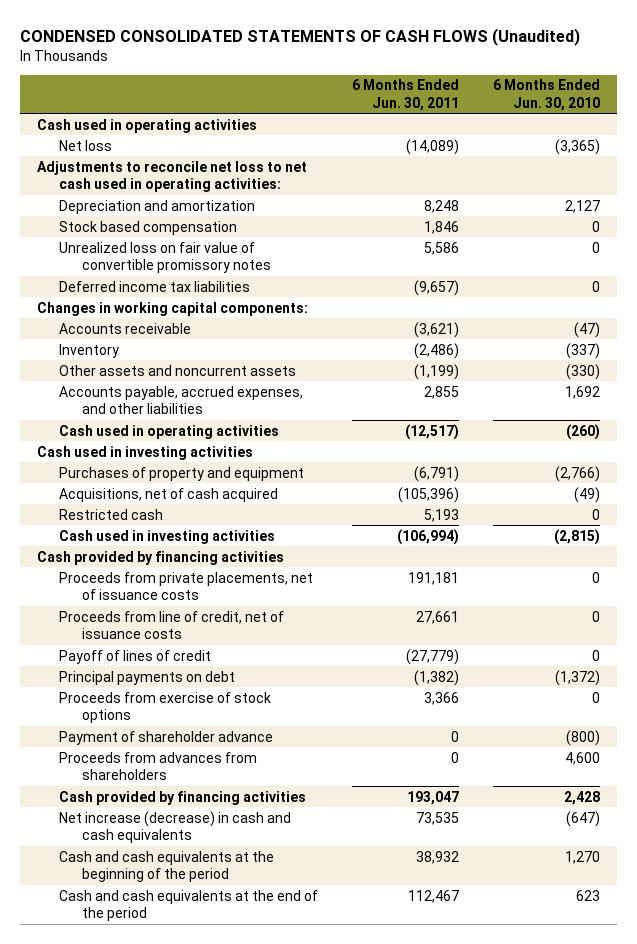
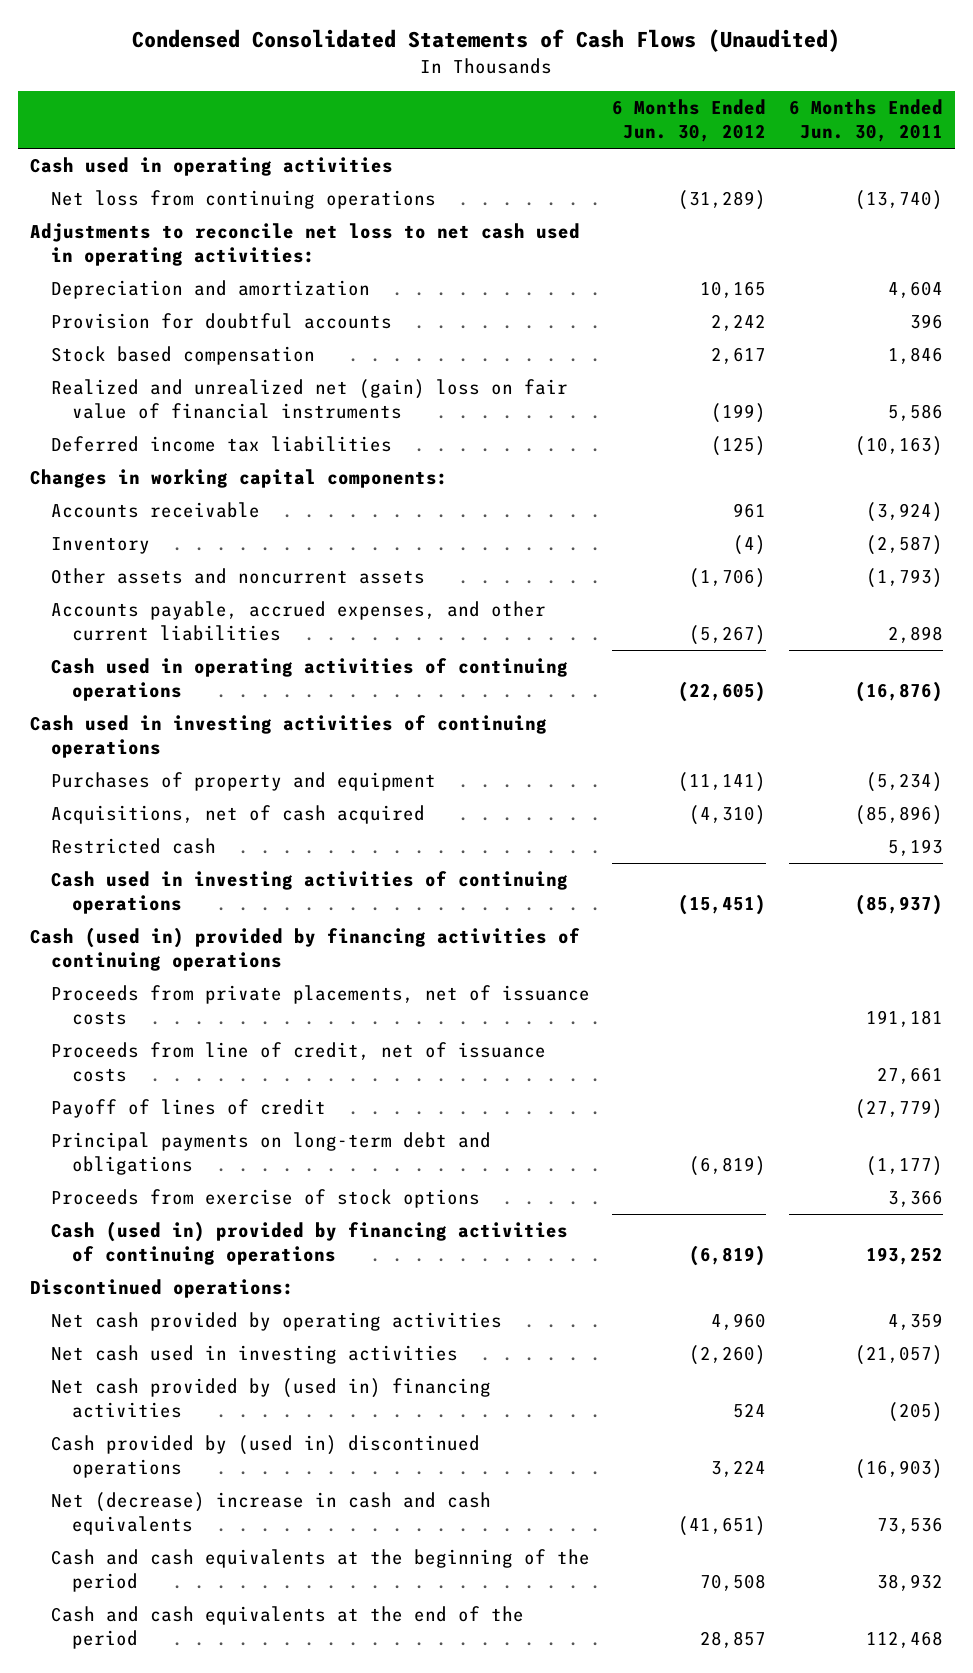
- CONDENSED CONSOLIDATED STATEMENTS OF CASH FLOWS (Unaudited)
+ Condensed Consolidated Statements of Cash Flows (Unaudited)
- | 6 Months Ended Jun. 30, 2011 | 6 Months Ended Jun. 30, 2010
+ | 6 Months Ended Jun. 30, 2012 | 6 Months Ended Jun. 30, 2011
- Net loss | (14,089) | (3,365)
+ Net loss from continuing operations | (31,289) | (13,740)
- Depreciation and amortization | 8,248 | 2,127
+ Depreciation and amortization | 10,165 | 4,604
+ Provision for doubtful accounts | 2,242 | 396
- Unrealized loss on fair value of convertible promissory notes | 5,586 | 0
- Deferred income tax liabilities | (9,657) | 0
+ Realized and unrealized net (gain) loss on fair value of financial instruments | (199) | 5,586
+ Deferred income tax liabilities | (125) | (10,163)
- Accounts receivable | (3,621) | (47)
- Inventory | (2,486) | (337)
- Other assets and noncurrent assets | (1,199) | (330)
- Accounts payable, accrued expenses, and other liabilities | 2,855 | 1,692
- Cash used in operating activities | (12,517) | (260)
- Cash used in investing activities
- Purchases of property and equipment | (6,791) | (2,766)
- Acquisitions, net of cash acquired | (105,396) | (49)
+ Accounts receivable | 961 | (3,924)
+ Inventory | (4) | (2,587)
+ Other assets and noncurrent assets | (1,706) | (1,793)
+ Accounts payable, accrued expenses, and other current liabilities | (5,267) | 2,898
+ Cash used in operating activities of continuing operations | (22,605) | (16,876)
+ Cash used in investing activities of continuing operations
+ Purchases of property and equipment | (11,141) | (5,234)
+ Acquisitions, net of cash acquired | (4,310) | (85,896)
- Cash used in investing activities | (106,994) | (2,815)
- Cash provided by financing activities
+ Cash used in investing activities of continuing operations | (15,451) | (85,937)
+ Cash (used in) provided by financing activities of continuing operations
- Principal payments on debt | (1,382) | (1,372)
+ Principal payments on long-term debt and obligations | (6,819) | (1,177)
- Payment of shareholder advance | 0 | (800)
- Proceeds from advances from shareholders | 0 | 4,600
- Cash provided by financing activities | 193,047 | 2,428
- Net increase (decrease) in cash and cash equivalents | 73,535 | (647)
+ Cash (used in) provided by financing activities of continuing operations | (6,819) | 193,252
+ Discontinued operations:
+ Net cash provided by operating activities | 4,960 | 4,359
+ Net cash used in investing activities | (2,260) | (21,057)
+ Net cash provided by (used in) financing activities | 524 | (205)
+ Cash provided by (used in) discontinued operations | 3,224 | (16,903)
+ Net (decrease) increase in cash and cash equivalents | (41,651) | 73,536
- Cash and cash equivalents at the end of the period | 112,467 | 623
+ Cash and cash equivalents at the end of the period | 28,857 | 112,468

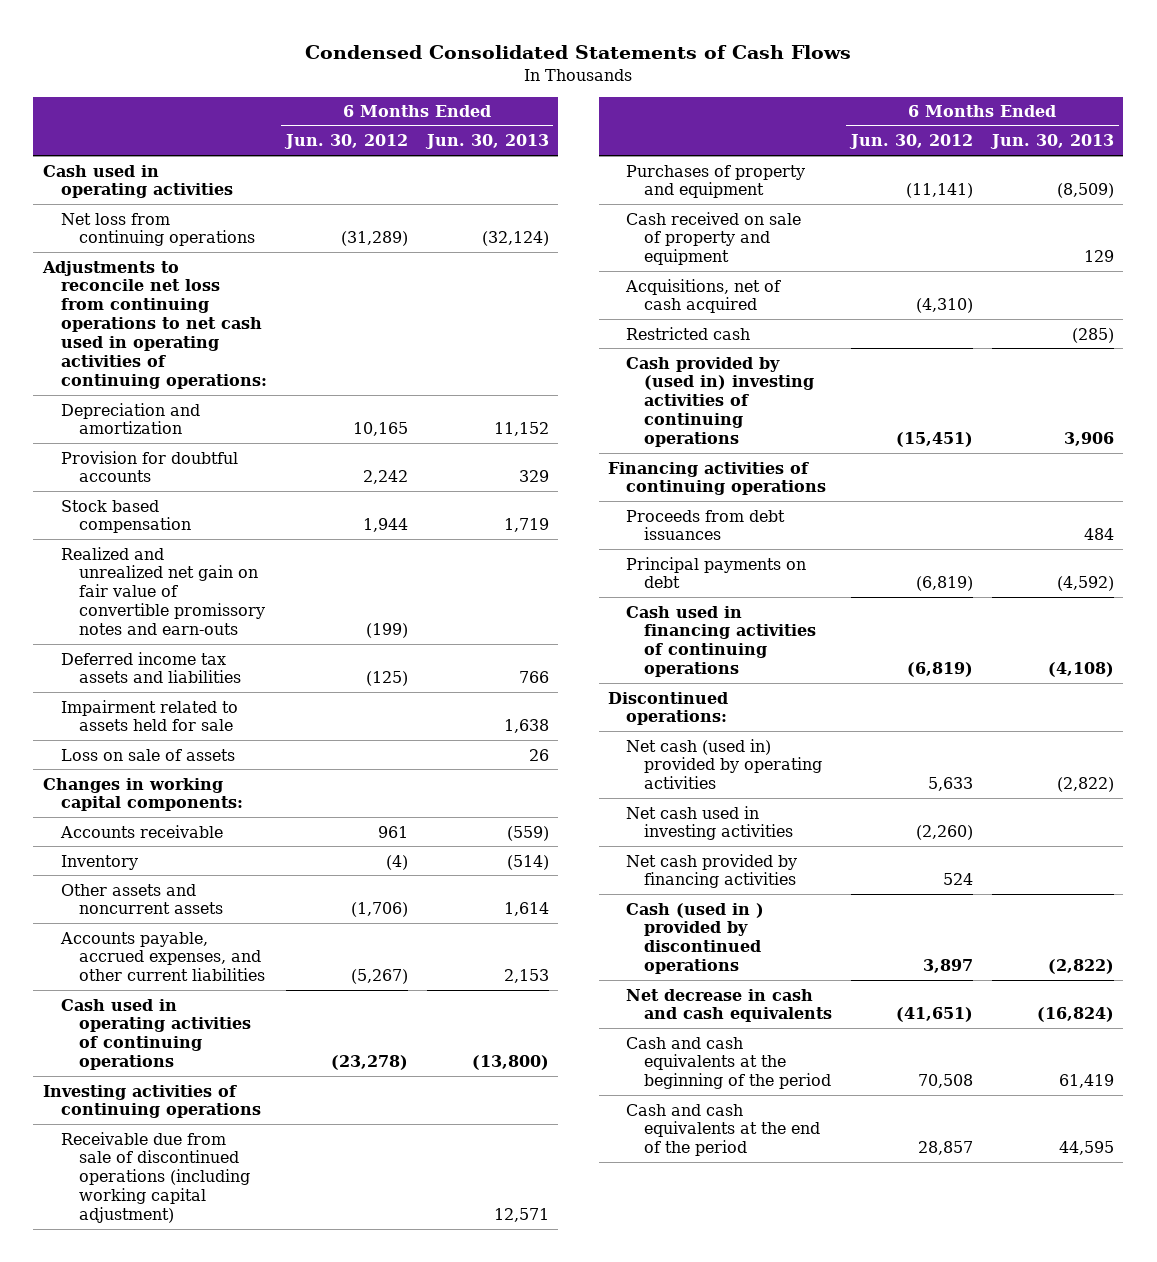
- Condensed Consolidated Statements of Cash Flows (Unaudited)
+ Condensed Consolidated Statements of Cash Flows
- | 6 Months Ended Jun. 30, 2012 | 6 Months Ended Jun. 30, 2011
+ | 6 Months Ended Jun. 30, 2012 | 6 Months Ended Jun. 30, 2013
- Adjustments to reconcile net loss to net cash used in operating activities:
+ Adjustments to reconcile net loss from continuing operations to net cash used in operating activities of continuing operations:
- Stock based compensation | 2,617 | 1,846
- Realized and unrealized net (gain) loss on fair value of financial instruments | (199) | 5,586
- Deferred income tax liabilities | (125) | (10,163)
+ Stock based compensation | 1,944 | 1,719
+ Realized and unrealized net gain on fair value of convertible promissory notes and earn-outs | (199) |
+ Deferred income tax assets and liabilities | (125) | 766
+ Impairment related to assets held for sale | | 1,638
+ Loss on sale of assets | | 26
- Cash used in operating activities of continuing operations | (22,605) | (16,876)
- Cash used in investing activities of continuing operations
+ Cash used in operating activities of continuing operations | (23,278) | (13,800)
+ Investing activities of continuing operations
+ Receivable due from sale of discontinued operations (including working capital adjustment) | | 12,571
+ Cash received on sale of property and equipment | | 129
- Cash used in investing activities of continuing operations | (15,451) | (85,937)
- Cash (used in) provided by financing activities of continuing operations
- Proceeds from private placements, net of issuance costs | | 191,181
- Proceeds from line of credit, net of issuance costs | | 27,661
- Payoff of lines of credit | | (27,779)
- Principal payments on long-term debt and obligations | (6,819) | (1,177)
- Proceeds from exercise of stock options | | 3,366
- Cash (used in) provided by financing activities of continuing operations | (6,819) | 193,252
+ Cash provided by (used in) investing activities of continuing operations | (15,451) | 3,906
+ Financing activities of continuing operations
+ Proceeds from debt issuances | | 484
+ Principal payments on debt | (6,819) | (4,592)
+ Cash used in financing activities of continuing operations | (6,819) | (4,108)
- Net cash provided by operating activities | 4,960 | 4,359
+ Net cash (used in) provided by operating activities | 5,633 | (2,822)
- Net cash provided by (used in) financing activities | 524 | (205)
- Cash provided by (used in) discontinued operations | 3,224 | (16,903)
- Net (decrease) increase in cash and cash equivalents | (41,651) | 73,536
+ Net cash provided by financing activities | 524 |
+ Cash (used in ) provided by discontinued operations | 3,897 | (2,822)
+ Net decrease in cash and cash equivalents | (41,651) | (16,824)

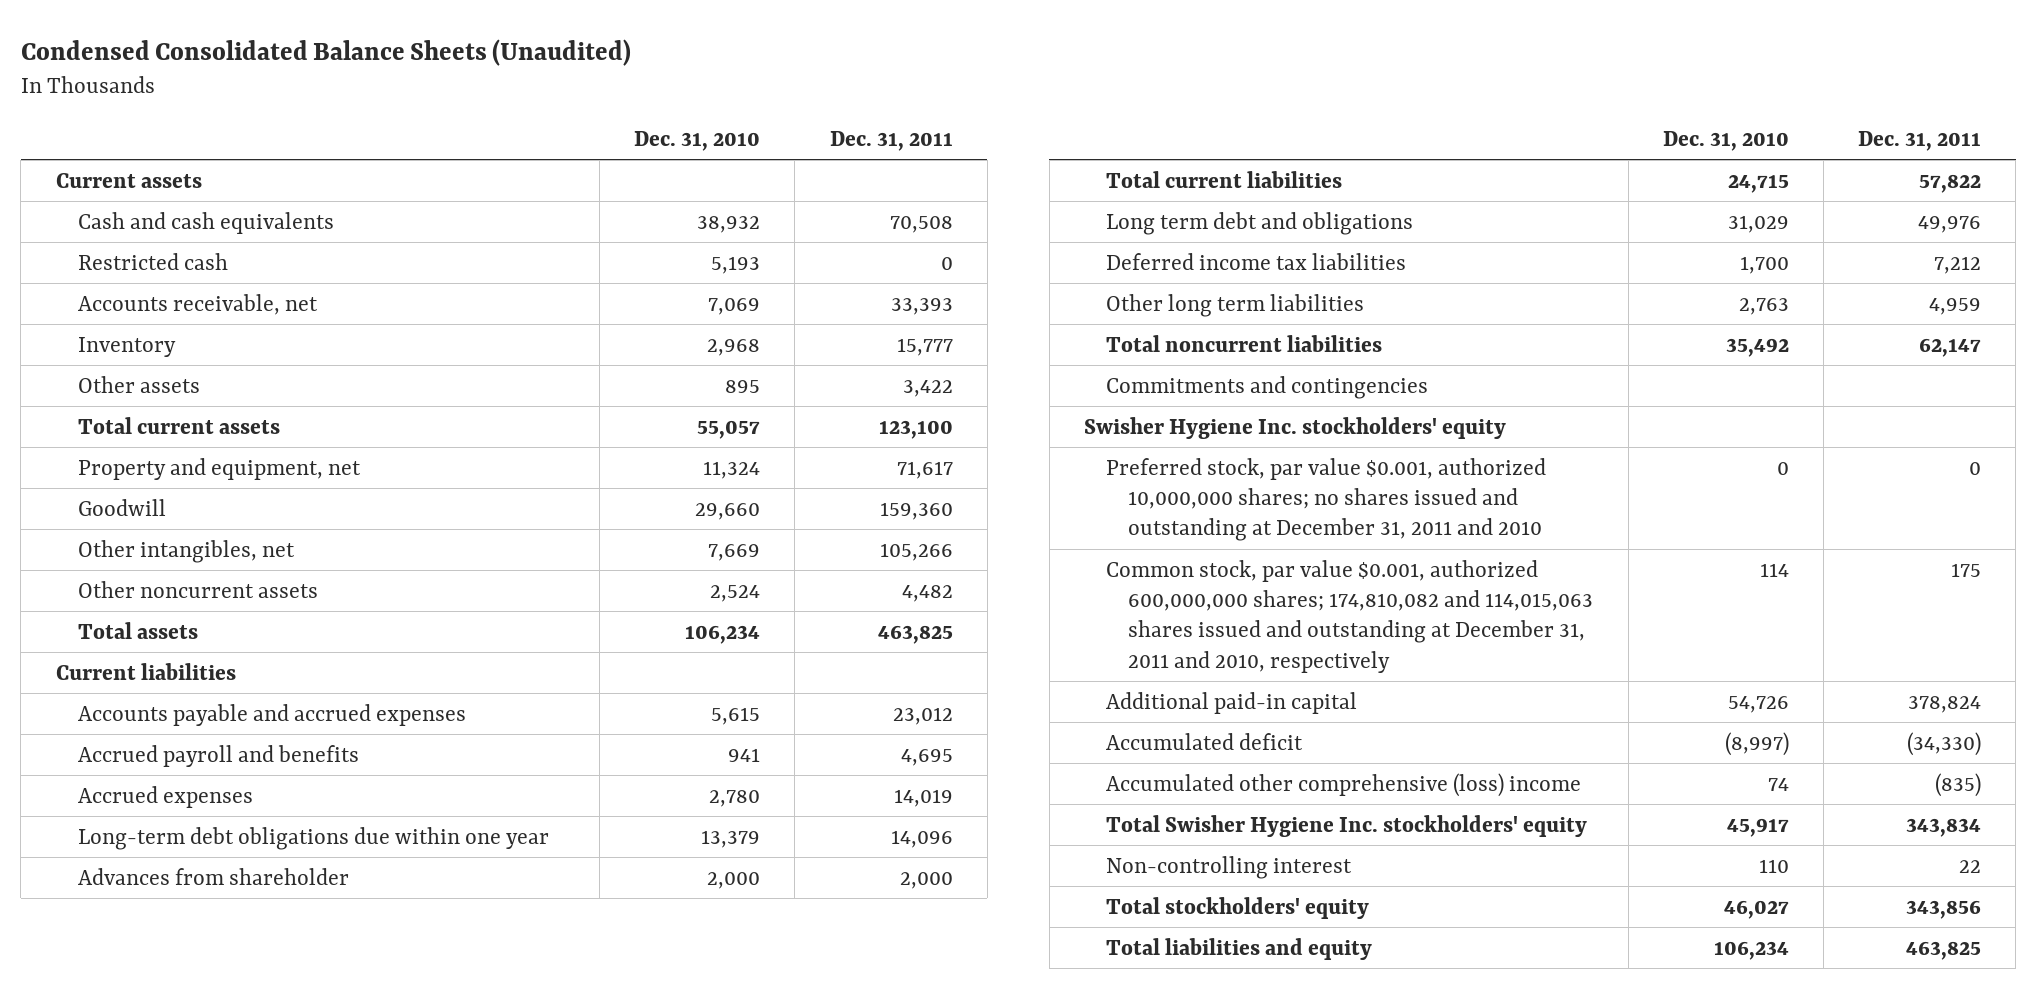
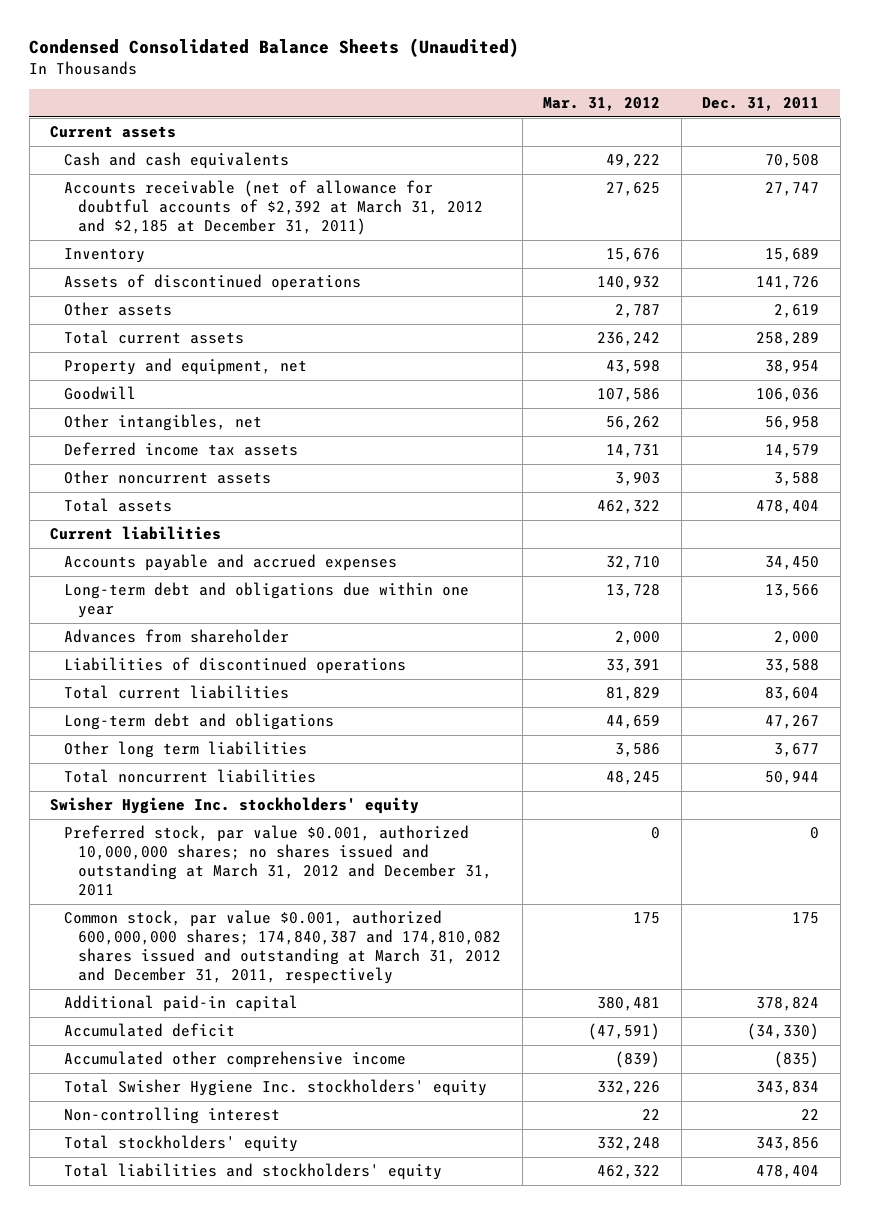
- | Dec. 31, 2010 | Dec. 31, 2011
+ | Mar. 31, 2012 | Dec. 31, 2011
- Restricted cash | 5,193 | 0
- Accounts receivable, net | 7,069 | 33,393
- Inventory | 2,968 | 15,777
- Other assets | 895 | 3,422
- Total current assets | 55,057 | 123,100
- Property and equipment, net | 11,324 | 71,617
- Goodwill | 29,660 | 159,360
- Other intangibles, net | 7,669 | 105,266
- Other noncurrent assets | 2,524 | 4,482
- Total assets | 106,234 | 463,825
+ Accounts receivable (net of allowance for doubtful accounts of $2,392 at March 31, 2012 and $2,185 at December 31, 2011) | 27,625 | 27,747
+ Inventory | 15,676 | 15,689
+ Assets of discontinued operations | 140,932 | 141,726
+ Other assets | 2,787 | 2,619
+ Total current assets | 236,242 | 258,289
+ Property and equipment, net | 43,598 | 38,954
+ Goodwill | 107,586 | 106,036
+ Other intangibles, net | 56,262 | 56,958
+ Deferred income tax assets | 14,731 | 14,579
+ Other noncurrent assets | 3,903 | 3,588
+ Total assets | 462,322 | 478,404
- Accounts payable and accrued expenses | 5,615 | 23,012
- Accrued payroll and benefits | 941 | 4,695
- Accrued expenses | 2,780 | 14,019
- Long-term debt obligations due within one year | 13,379 | 14,096
+ Accounts payable and accrued expenses | 32,710 | 34,450
+ Long-term debt and obligations due within one year | 13,728 | 13,566
- Total current liabilities | 24,715 | 57,822
- Long term debt and obligations | 31,029 | 49,976
- Deferred income tax liabilities | 1,700 | 7,212
- Other long term liabilities | 2,763 | 4,959
- Total noncurrent liabilities | 35,492 | 62,147
- Commitments and contingencies
+ Liabilities of discontinued operations | 33,391 | 33,588
+ Total current liabilities | 81,829 | 83,604
+ Long-term debt and obligations | 44,659 | 47,267
+ Other long term liabilities | 3,586 | 3,677
+ Total noncurrent liabilities | 48,245 | 50,944
- Preferred stock, par value $0.001, authorized 10,000,000 shares; no shares issued and outstanding at December 31, 2011 and 2010 | 0 | 0
- Common stock, par value $0.001, authorized 600,000,000 shares; 174,810,082 and 114,015,063 shares issued and outstanding at December 31, 2011 and 2010, respectively | 114 | 175
+ Preferred stock, par value $0.001, authorized 10,000,000 shares; no shares issued and outstanding at March 31, 2012 and December 31, 2011 | 0 | 0
+ Common stock, par value $0.001, authorized 600,000,000 shares; 174,840,387 and 174,810,082 shares issued and outstanding at March 31, 2012 and December 31, 2011, respectively | 175 | 175
- Accumulated other comprehensive (loss) income | 74 | (835)
+ Accumulated other comprehensive income | (839) | (835)
- Total liabilities and equity | 106,234 | 463,825
+ Total liabilities and stockholders' equity | 462,322 | 478,404

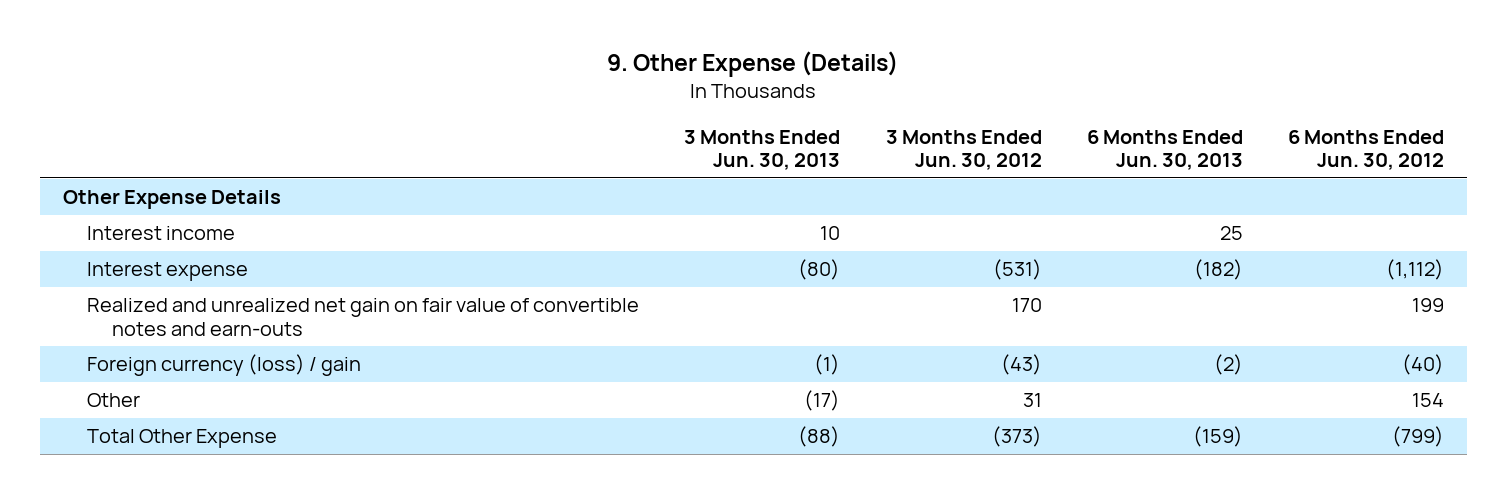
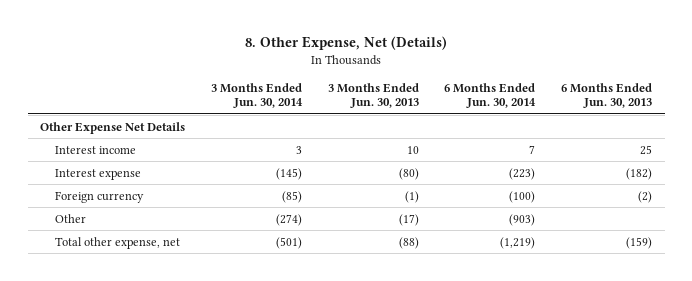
- 9. Other Expense (Details)
+ 8. Other Expense, Net (Details)
- | 3 Months Ended Jun. 30, 2013 | 3 Months Ended Jun. 30, 2012 | 6 Months Ended Jun. 30, 2013 | 6 Months Ended Jun. 30, 2012
+ | 3 Months Ended Jun. 30, 2014 | 3 Months Ended Jun. 30, 2013 | 6 Months Ended Jun. 30, 2014 | 6 Months Ended Jun. 30, 2013
- Other Expense Details
+ Other Expense Net Details
- Realized and unrealized net gain on fair value of convertible notes and earn-outs | | 170 | | 199
- Foreign currency (loss) / gain | (1) | (43) | (2) | (40)
+ Foreign currency | (85) | (1) | (100) | (2)
- Total Other Expense | (88) | (373) | (159) | (799)
+ Total other expense, net | (501) | (88) | (1,219) | (159)

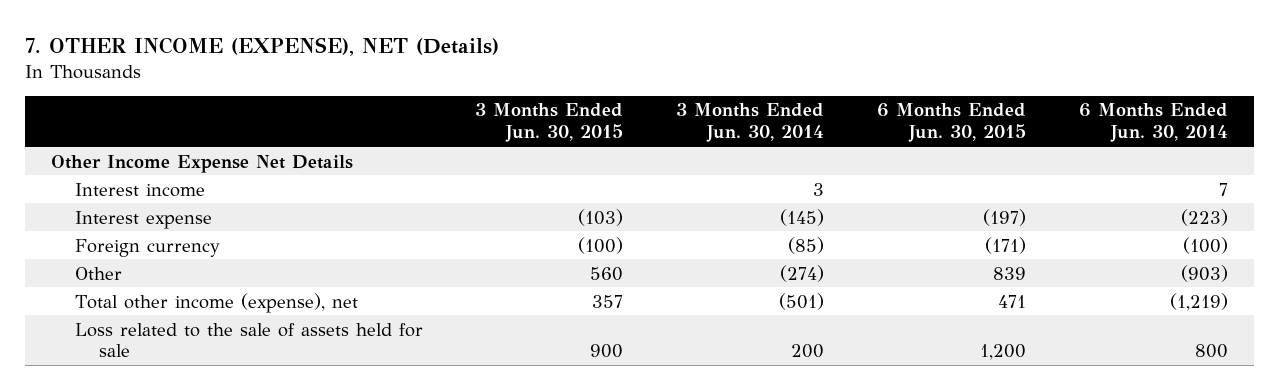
- 8. Other Expense, Net (Details)
+ 7. OTHER INCOME (EXPENSE), NET (Details)
- | 3 Months Ended Jun. 30, 2014 | 3 Months Ended Jun. 30, 2013 | 6 Months Ended Jun. 30, 2014 | 6 Months Ended Jun. 30, 2013
+ | 3 Months Ended Jun. 30, 2015 | 3 Months Ended Jun. 30, 2014 | 6 Months Ended Jun. 30, 2015 | 6 Months Ended Jun. 30, 2014
- Other Expense Net Details
+ Other Income Expense Net Details
- Total other expense, net | (501) | (88) | (1,219) | (159)
+ Total other income (expense), net | 357 | (501) | 471 | (1,219)
+ Loss related to the sale of assets held for sale | 900 | 200 | 1,200 | 800

